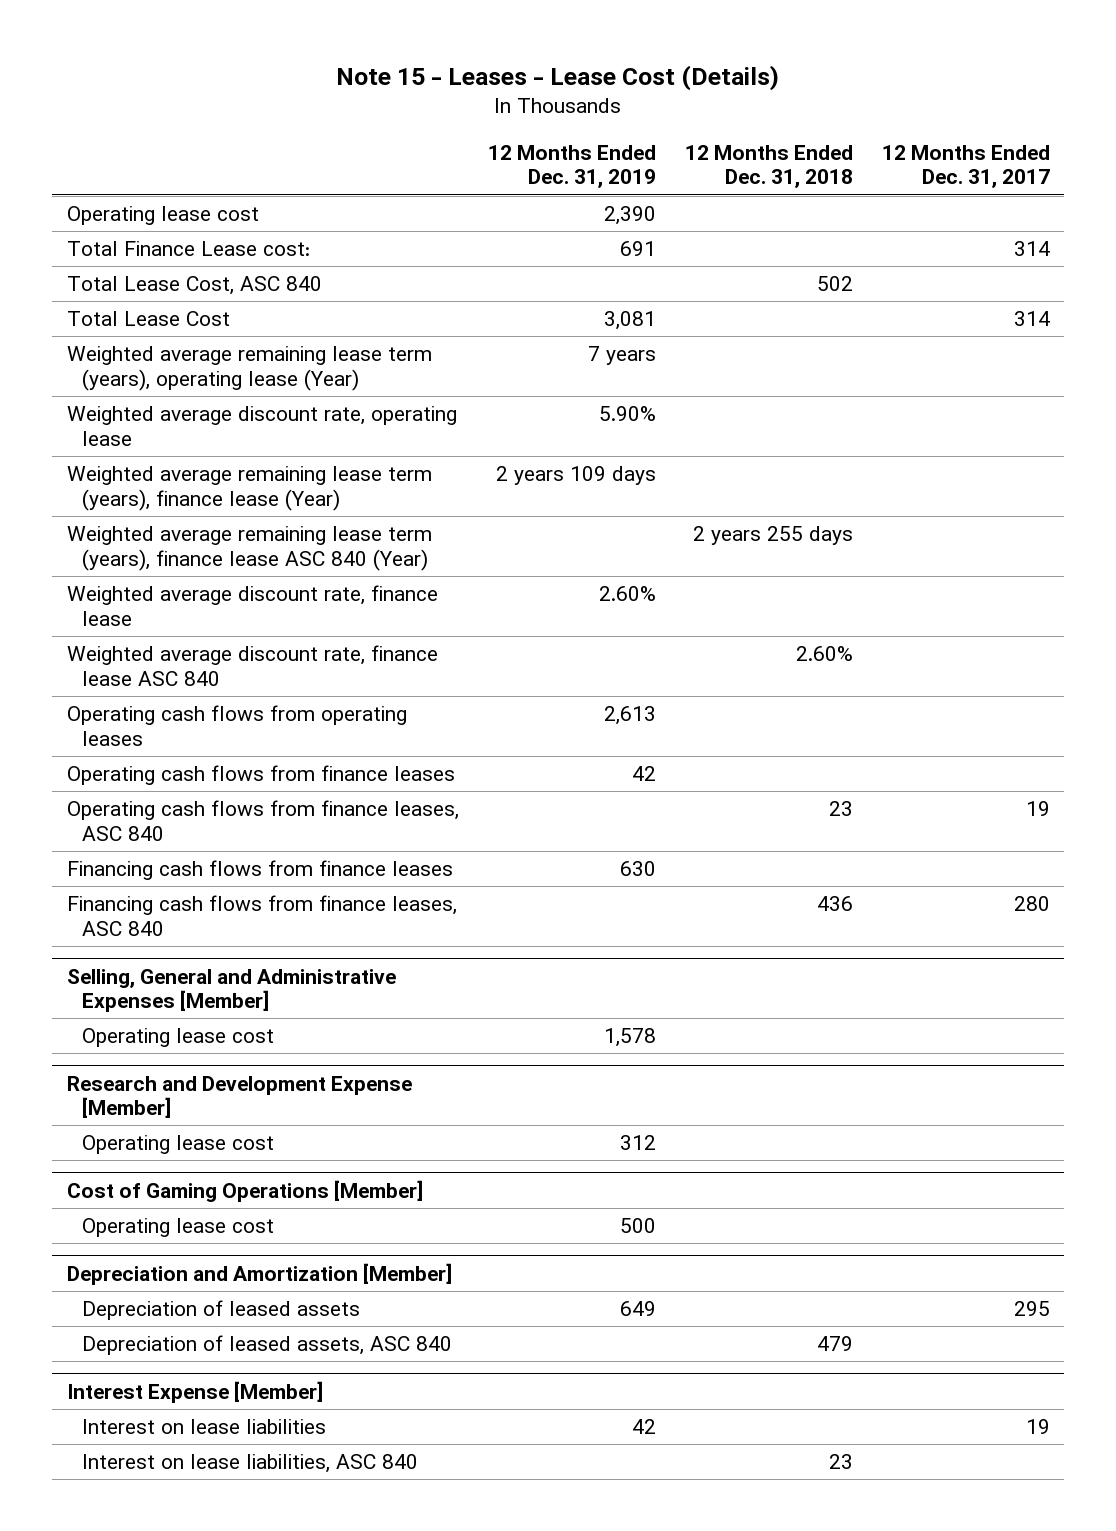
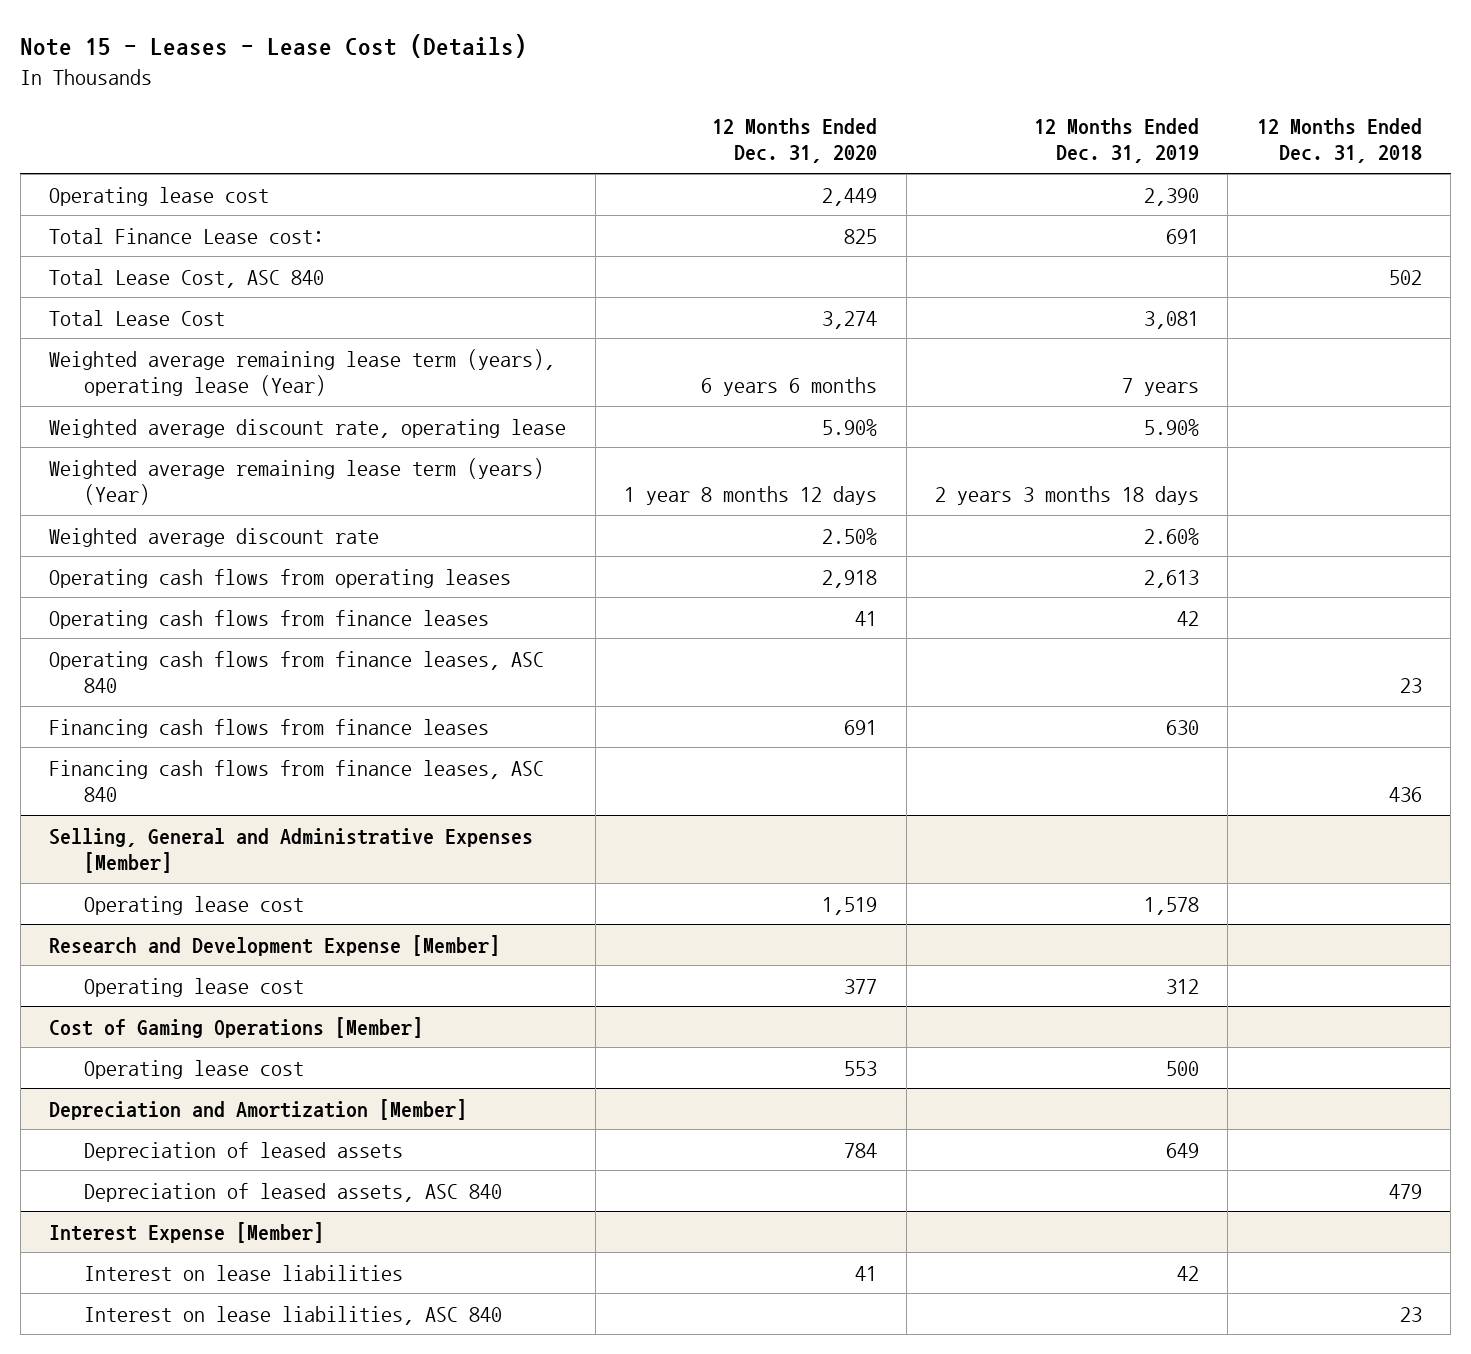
- | 12 Months Ended Dec. 31, 2019 | 12 Months Ended Dec. 31, 2018 | 12 Months Ended Dec. 31, 2017
+ | 12 Months Ended Dec. 31, 2020 | 12 Months Ended Dec. 31, 2019 | 12 Months Ended Dec. 31, 2018
- Weighted average remaining lease term (years), finance lease (Year) | 2 years 109 days | |
- Weighted average remaining lease term (years), finance lease ASC 840 (Year) | | 2 years 255 days |
- Weighted average discount rate, finance lease | 2.60% | |
- Weighted average discount rate, finance lease ASC 840 | | 2.60% |
+ Weighted average remaining lease term (years) (Year) | 1 year 8 months 12 days | 2 years 3 months 18 days |
+ Weighted average discount rate | 2.50% | 2.60% |

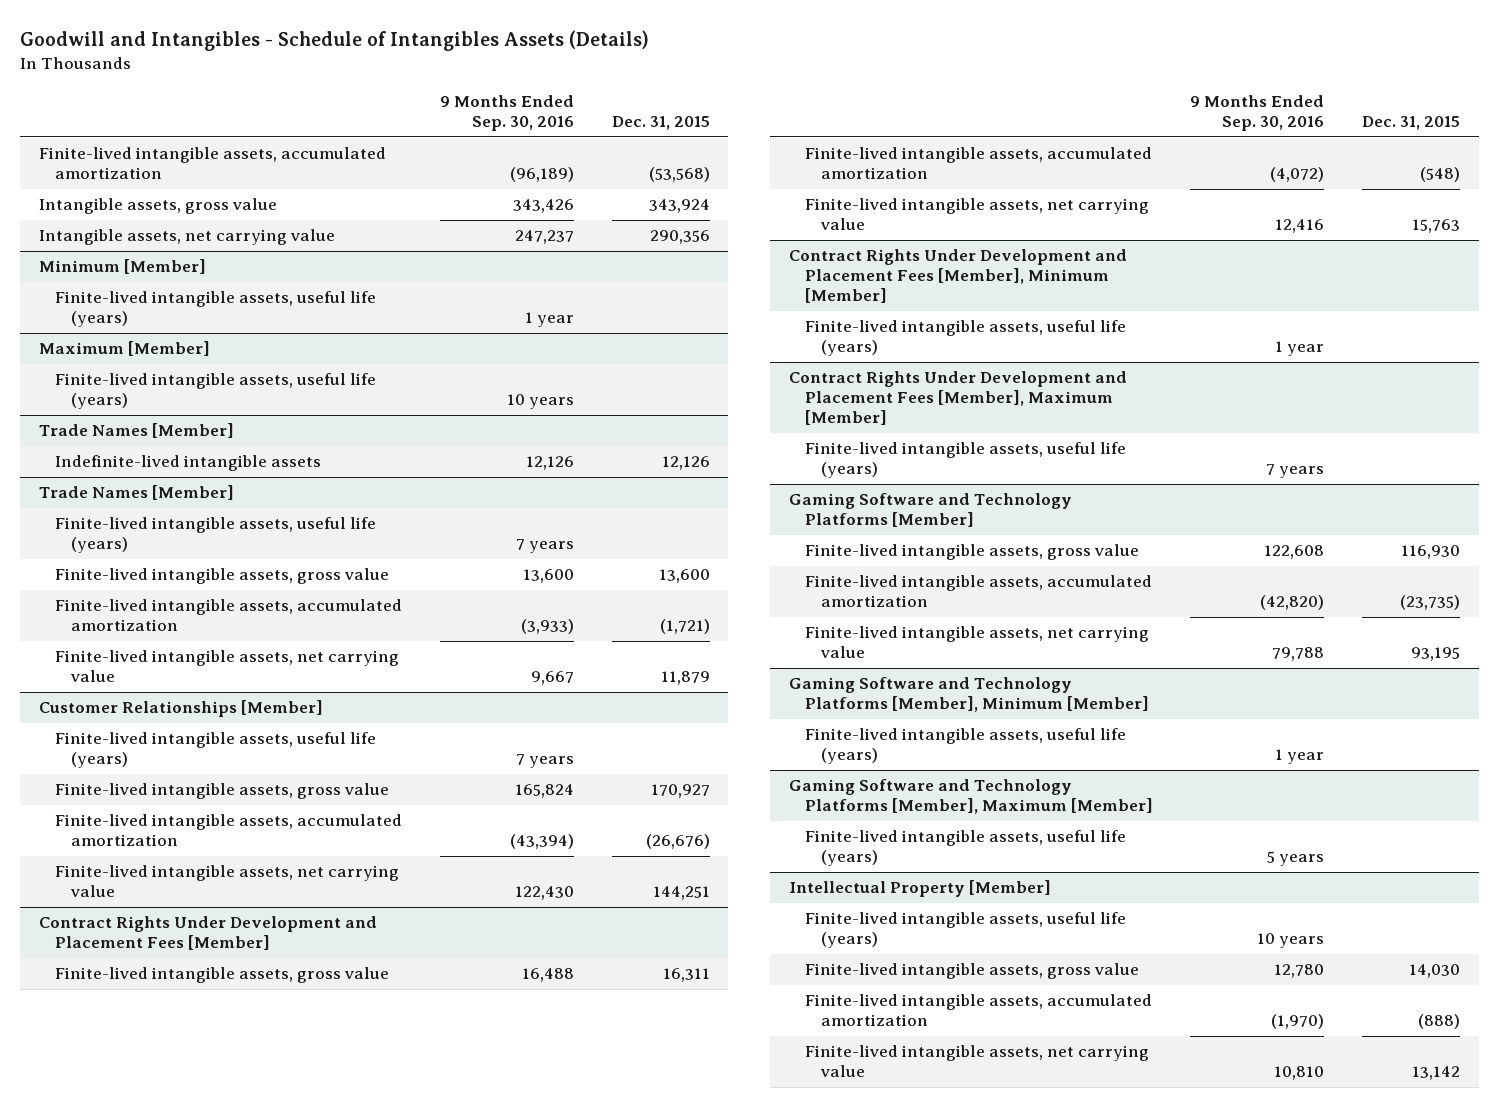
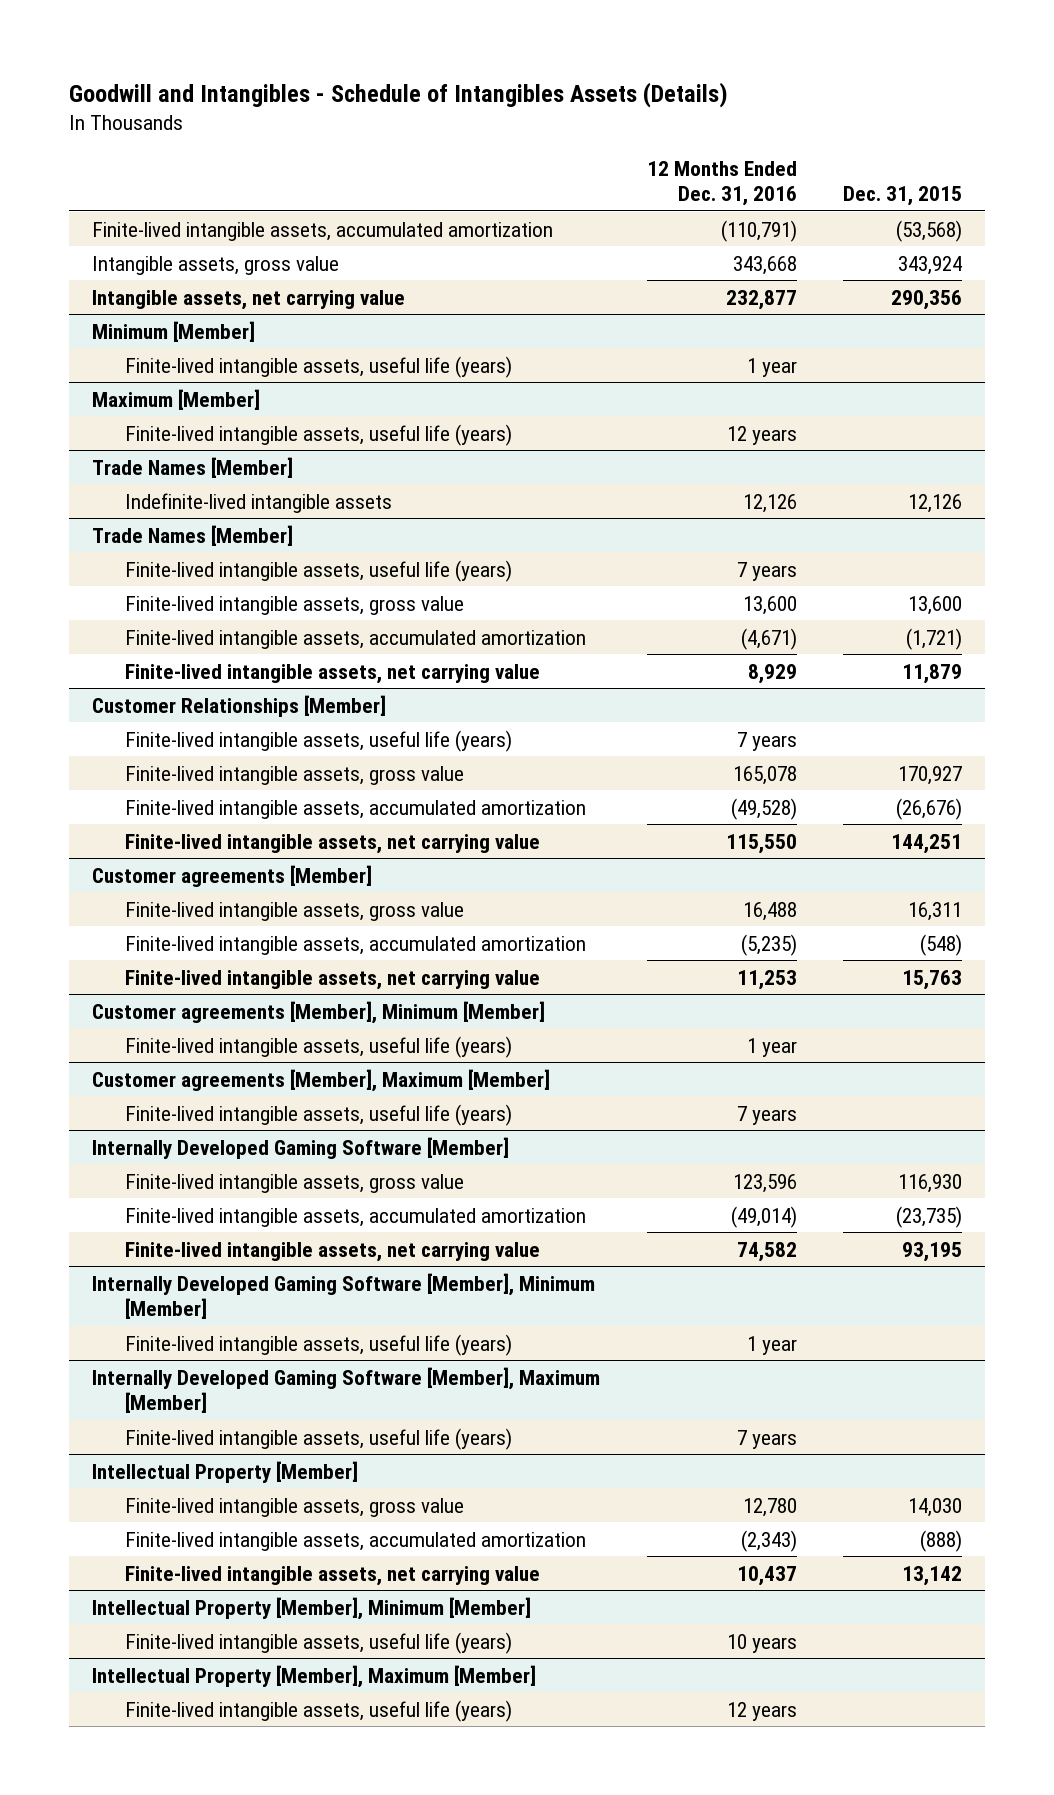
- | 9 Months Ended Sep. 30, 2016 | Dec. 31, 2015
+ | 12 Months Ended Dec. 31, 2016 | Dec. 31, 2015
- Contract Rights Under Development and Placement Fees [Member]
+ Customer agreements [Member]
- Contract Rights Under Development and Placement Fees [Member], Minimum [Member]
+ Customer agreements [Member], Minimum [Member]
- Contract Rights Under Development and Placement Fees [Member], Maximum [Member]
+ Customer agreements [Member], Maximum [Member]
- Gaming Software and Technology Platforms [Member]
+ Internally Developed Gaming Software [Member]
- Gaming Software and Technology Platforms [Member], Minimum [Member]
+ Internally Developed Gaming Software [Member], Minimum [Member]
- Gaming Software and Technology Platforms [Member], Maximum [Member]
+ Internally Developed Gaming Software [Member], Maximum [Member]
@ Intellectual Property [Member]
- Finite-lived intangible assets, useful life (years) | 10 years |
+ Intellectual Property [Member], Minimum [Member]
+ Finite-lived intangible assets, useful life (years) | 10 years |
+ Intellectual Property [Member], Maximum [Member]
+ Finite-lived intangible assets, useful life (years) | 12 years |

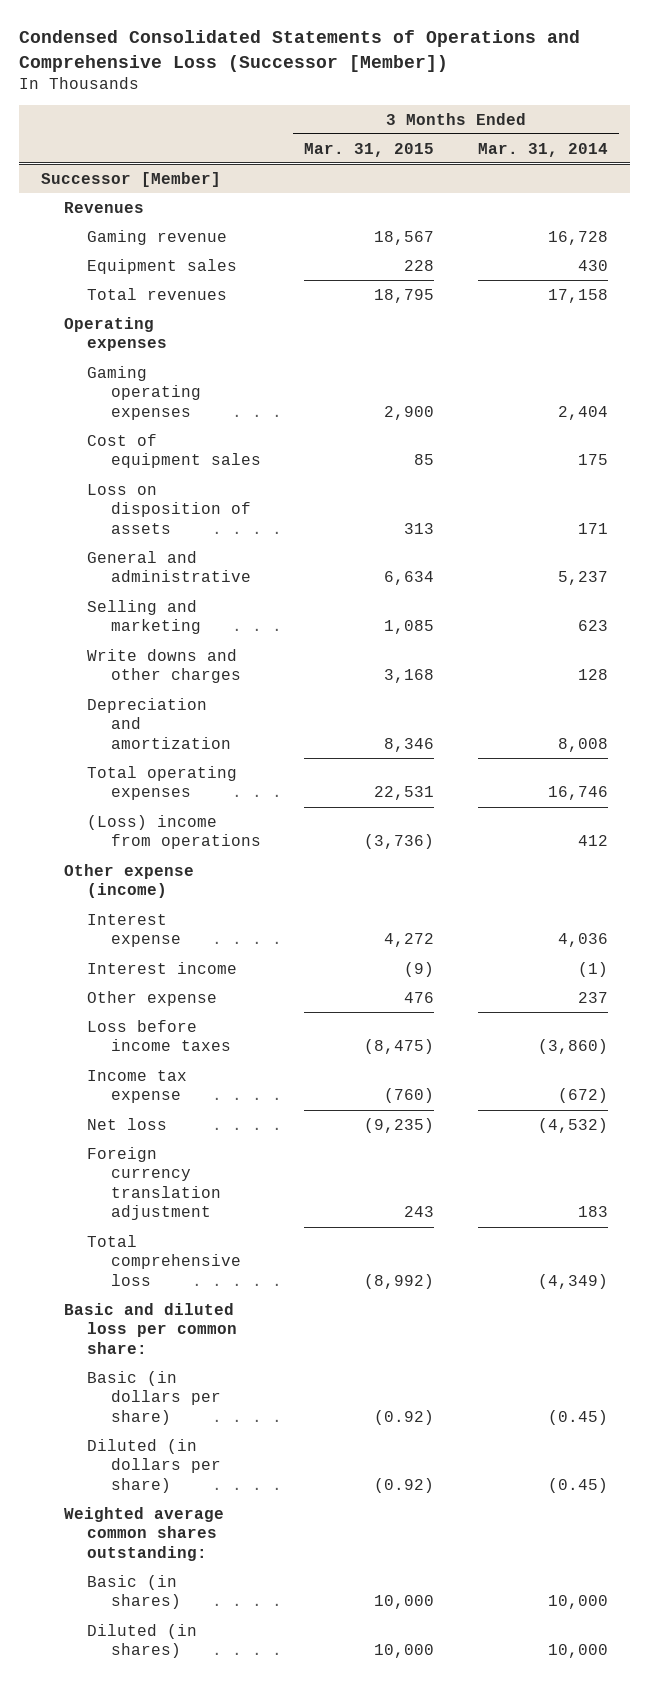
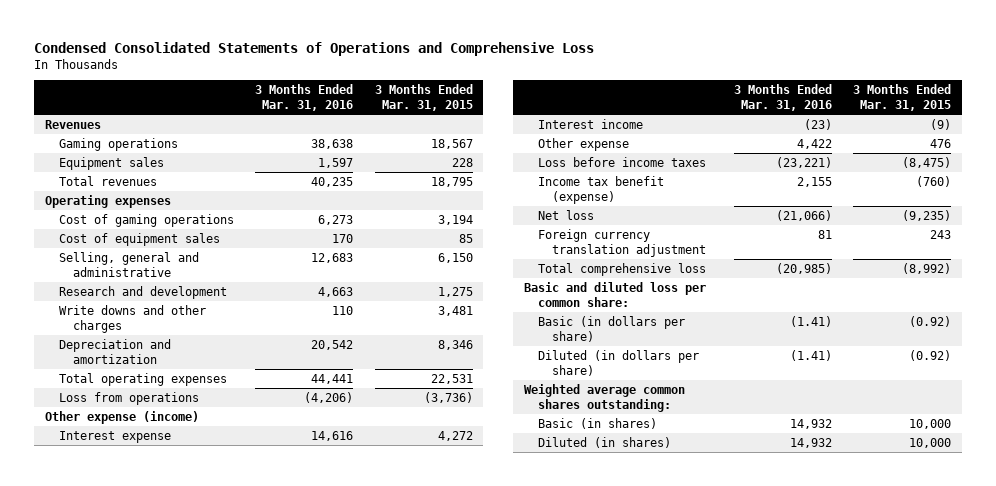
- Condensed Consolidated Statements of Operations and Comprehensive Loss (Successor [Member])
+ Condensed Consolidated Statements of Operations and Comprehensive Loss
- | 3 Months Ended Mar. 31, 2015 | 3 Months Ended Mar. 31, 2014
+ | 3 Months Ended Mar. 31, 2016 | 3 Months Ended Mar. 31, 2015
- Successor [Member]
- Gaming revenue | 18,567 | 16,728
+ Gaming operations | 38,638 | 18,567
- Gaming operating expenses | 2,900 | 2,404
+ Cost of gaming operations | 6,273 | 3,194
- Loss on disposition of assets | 313 | 171
- General and administrative | 6,634 | 5,237
- Selling and marketing | 1,085 | 623
- Write downs and other charges | 3,168 | 128
+ Selling, general and administrative | 12,683 | 6,150
+ Research and development | 4,663 | 1,275
+ Write downs and other charges | 110 | 3,481
- (Loss) income from operations | (3,736) | 412
+ Loss from operations | (4,206) | (3,736)
- Income tax expense | (760) | (672)
+ Income tax benefit (expense) | 2,155 | (760)

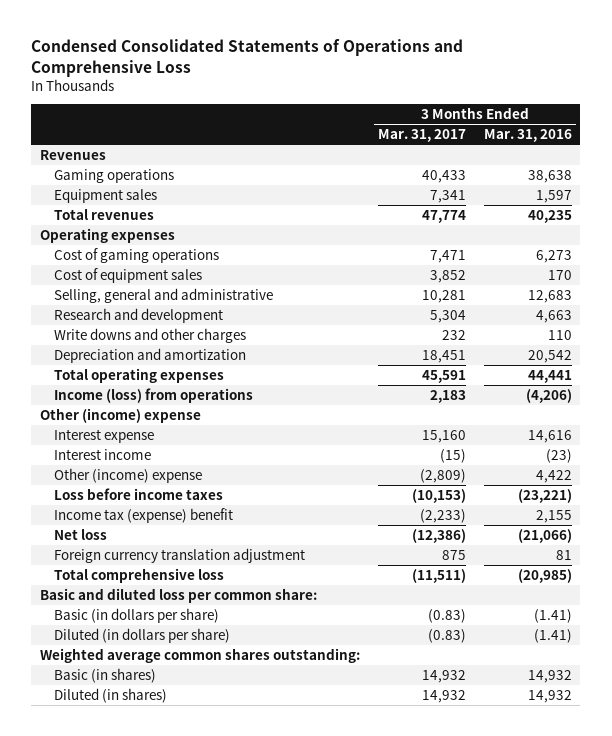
- | 3 Months Ended Mar. 31, 2016 | 3 Months Ended Mar. 31, 2015
+ | 3 Months Ended Mar. 31, 2017 | 3 Months Ended Mar. 31, 2016
- Loss from operations | (4,206) | (3,736)
- Other expense (income)
+ Income (loss) from operations | 2,183 | (4,206)
+ Other (income) expense
- Other expense | 4,422 | 476
+ Other (income) expense | (2,809) | 4,422
- Income tax benefit (expense) | 2,155 | (760)
+ Income tax (expense) benefit | (2,233) | 2,155

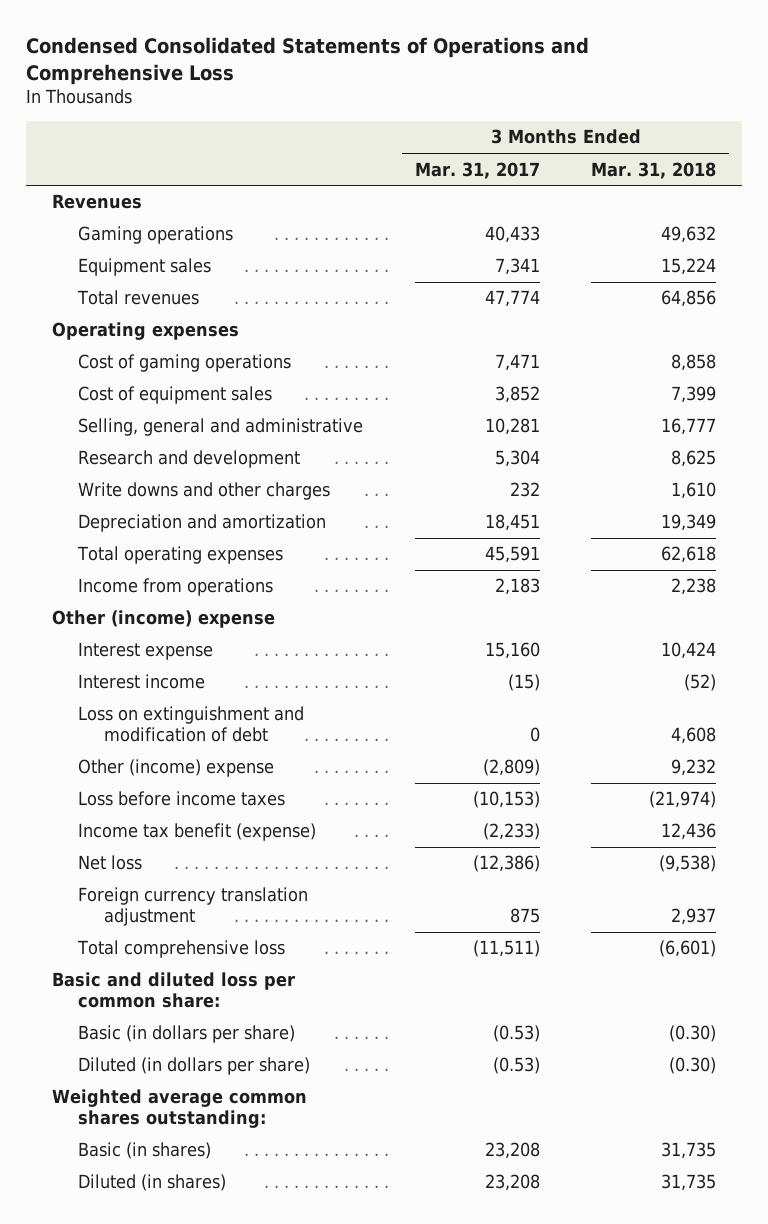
- | 3 Months Ended Mar. 31, 2017 | 3 Months Ended Mar. 31, 2016
+ | 3 Months Ended Mar. 31, 2017 | 3 Months Ended Mar. 31, 2018
- Income (loss) from operations | 2,183 | (4,206)
+ Income from operations | 2,183 | 2,238
+ Loss on extinguishment and modification of debt | 0 | 4,608
- Income tax (expense) benefit | (2,233) | 2,155
+ Income tax benefit (expense) | (2,233) | 12,436
- Basic (in dollars per share) | (0.83) | (1.41)
- Diluted (in dollars per share) | (0.83) | (1.41)
+ Basic (in dollars per share) | (0.53) | (0.30)
+ Diluted (in dollars per share) | (0.53) | (0.30)
- Basic (in shares) | 14,932 | 14,932
- Diluted (in shares) | 14,932 | 14,932
+ Basic (in shares) | 23,208 | 31,735
+ Diluted (in shares) | 23,208 | 31,735

